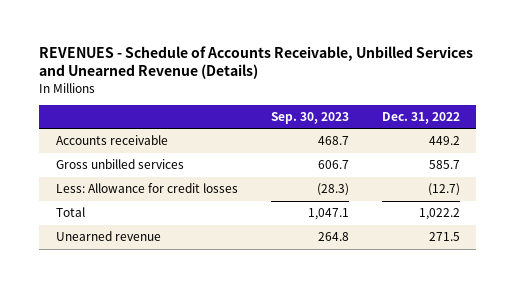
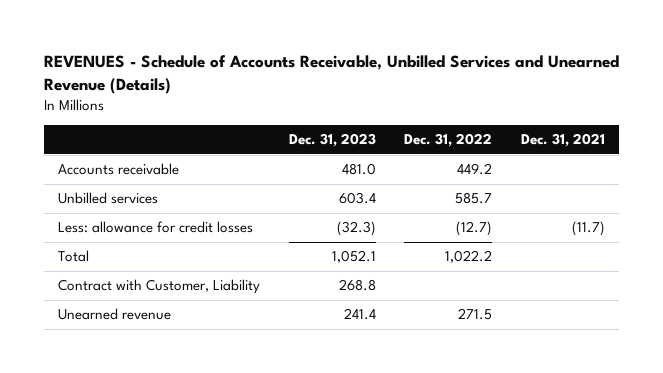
- | Sep. 30, 2023 | Dec. 31, 2022
+ | Dec. 31, 2023 | Dec. 31, 2022 | Dec. 31, 2021
- Gross unbilled services | 606.7 | 585.7
- Less: Allowance for credit losses | (28.3) | (12.7)
+ Unbilled services | 603.4 | 585.7 |
+ Less: allowance for credit losses | (32.3) | (12.7) | (11.7)
+ Contract with Customer, Liability | 268.8 | |

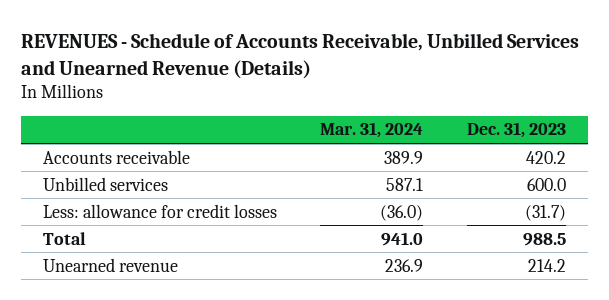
- | Dec. 31, 2023 | Dec. 31, 2022 | Dec. 31, 2021
+ | Mar. 31, 2024 | Dec. 31, 2023
- Accounts receivable | 481.0 | 449.2 |
- Unbilled services | 603.4 | 585.7 |
- Less: allowance for credit losses | (32.3) | (12.7) | (11.7)
- Total | 1,052.1 | 1,022.2 |
- Contract with Customer, Liability | 268.8 | |
- Unearned revenue | 241.4 | 271.5 |
+ Accounts receivable | 389.9 | 420.2
+ Unbilled services | 587.1 | 600.0
+ Less: allowance for credit losses | (36.0) | (31.7)
+ Total | 941.0 | 988.5
+ Unearned revenue | 236.9 | 214.2

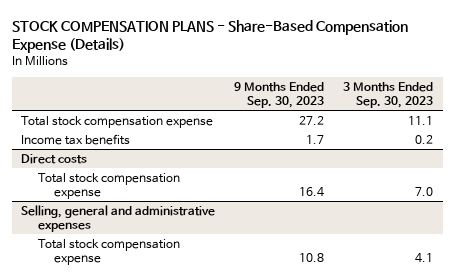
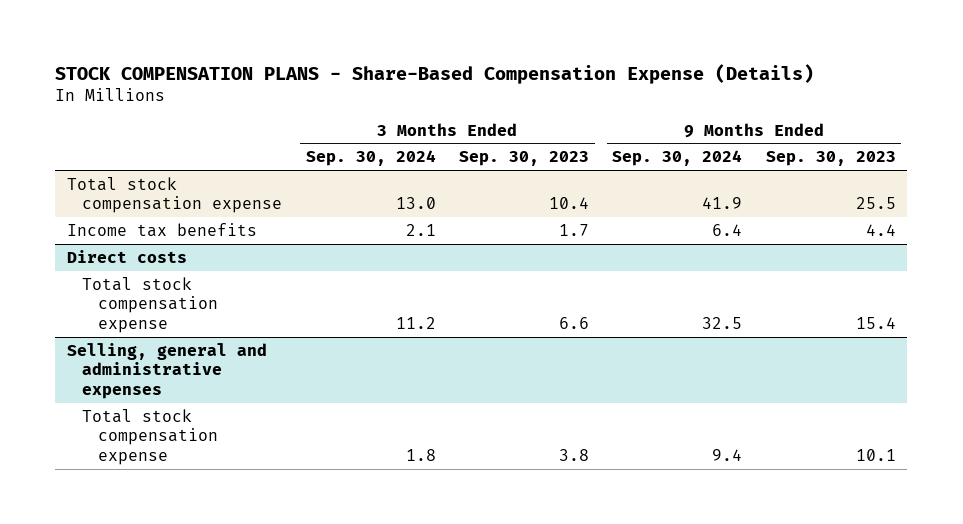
- | 9 Months Ended Sep. 30, 2023 | 3 Months Ended Sep. 30, 2023
+ | 3 Months Ended Sep. 30, 2024 | 3 Months Ended Sep. 30, 2023 | 9 Months Ended Sep. 30, 2024 | 9 Months Ended Sep. 30, 2023
- Total stock compensation expense | 27.2 | 11.1
- Income tax benefits | 1.7 | 0.2
+ Total stock compensation expense | 13.0 | 10.4 | 41.9 | 25.5
+ Income tax benefits | 2.1 | 1.7 | 6.4 | 4.4
@ Direct costs
- Total stock compensation expense | 16.4 | 7.0
+ Total stock compensation expense | 11.2 | 6.6 | 32.5 | 15.4
@ Selling, general and administrative expenses
- Total stock compensation expense | 10.8 | 4.1
+ Total stock compensation expense | 1.8 | 3.8 | 9.4 | 10.1

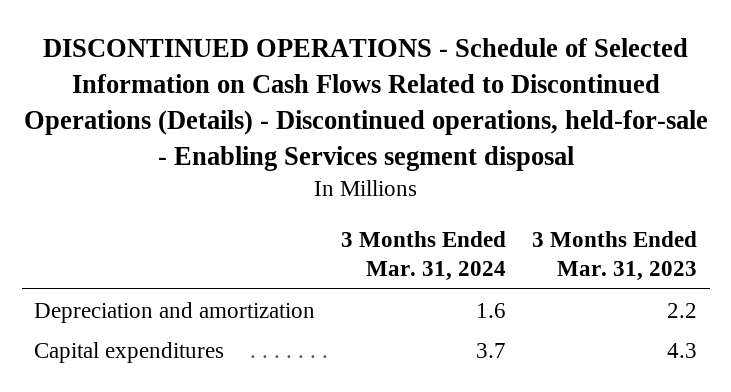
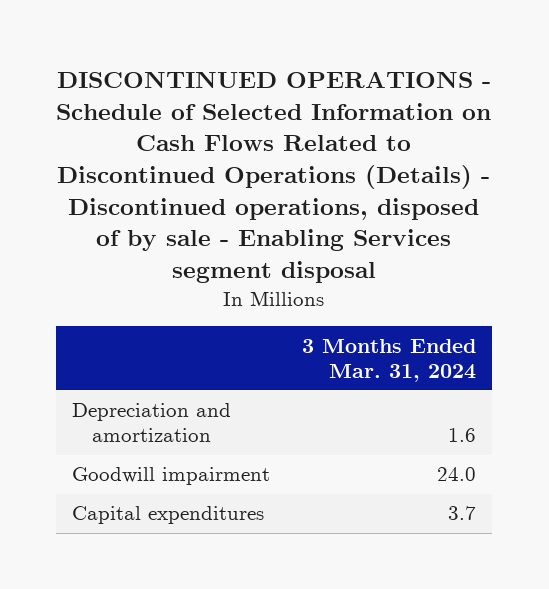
- DISCONTINUED OPERATIONS - Schedule of Selected Information on Cash Flows Related to Discontinued Operations (Details) - Discontinued operations, held-for-sale - Enabling Services segment disposal
+ DISCONTINUED OPERATIONS - Schedule of Selected Information on Cash Flows Related to Discontinued Operations (Details) - Discontinued operations, disposed of by sale - Enabling Services segment disposal
- | 3 Months Ended Mar. 31, 2024 | 3 Months Ended Mar. 31, 2023
+ | 3 Months Ended Mar. 31, 2024
+ Goodwill impairment | 24.0

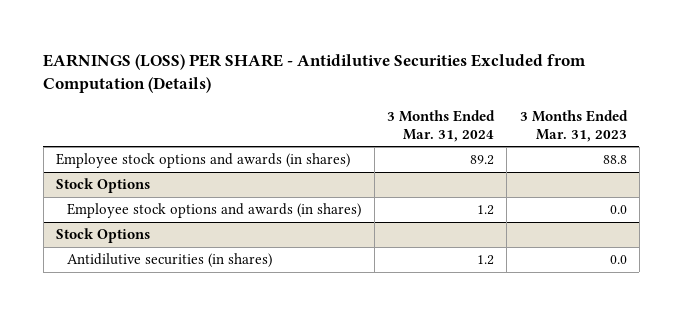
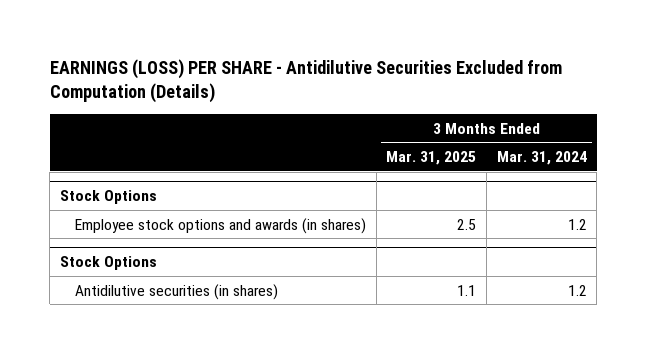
- | 3 Months Ended Mar. 31, 2024 | 3 Months Ended Mar. 31, 2023
+ | 3 Months Ended Mar. 31, 2025 | 3 Months Ended Mar. 31, 2024
- Employee stock options and awards (in shares) | 89.2 | 88.8

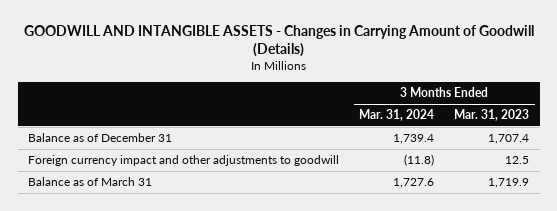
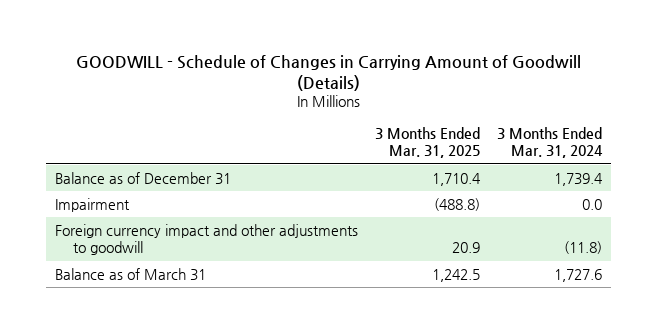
- GOODWILL AND INTANGIBLE ASSETS - Changes in Carrying Amount of Goodwill (Details)
+ GOODWILL - Schedule of Changes in Carrying Amount of Goodwill (Details)
- | 3 Months Ended Mar. 31, 2024 | 3 Months Ended Mar. 31, 2023
+ | 3 Months Ended Mar. 31, 2025 | 3 Months Ended Mar. 31, 2024
+ Impairment | (488.8) | 0.0

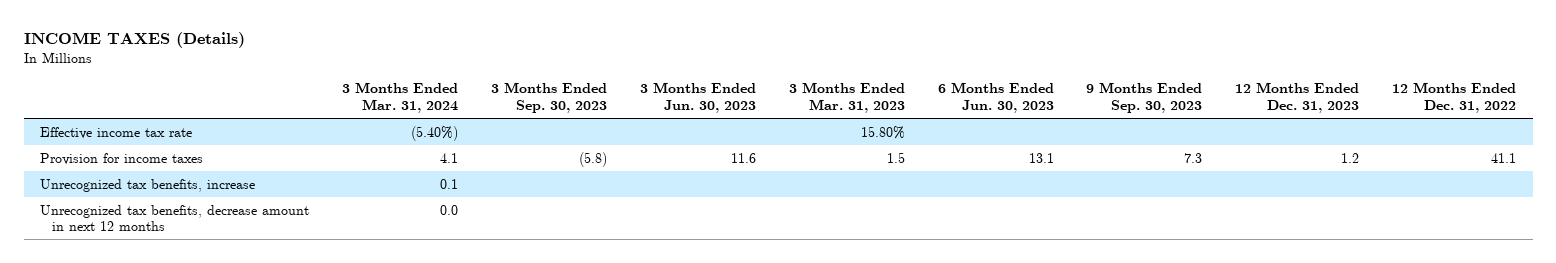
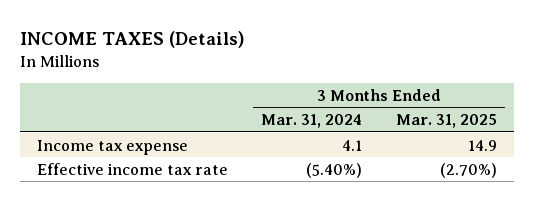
- | 3 Months Ended Mar. 31, 2024 | 3 Months Ended Sep. 30, 2023 | 3 Months Ended Jun. 30, 2023 | 3 Months Ended Mar. 31, 2023 | 6 Months Ended Jun. 30, 2023 | 9 Months Ended Sep. 30, 2023 | 12 Months Ended Dec. 31, 2023 | 12 Months Ended Dec. 31, 2022
+ | 3 Months Ended Mar. 31, 2024 | 3 Months Ended Mar. 31, 2025
+ Income tax expense | 4.1 | 14.9
- Provision for income taxes | 4.1 | (5.8) | 11.6 | 1.5 | 13.1 | 7.3 | 1.2 | 41.1
- Unrecognized tax benefits, increase | 0.1 | | | | | | |
- Unrecognized tax benefits, decrease amount in next 12 months | 0.0 | | | | | | |

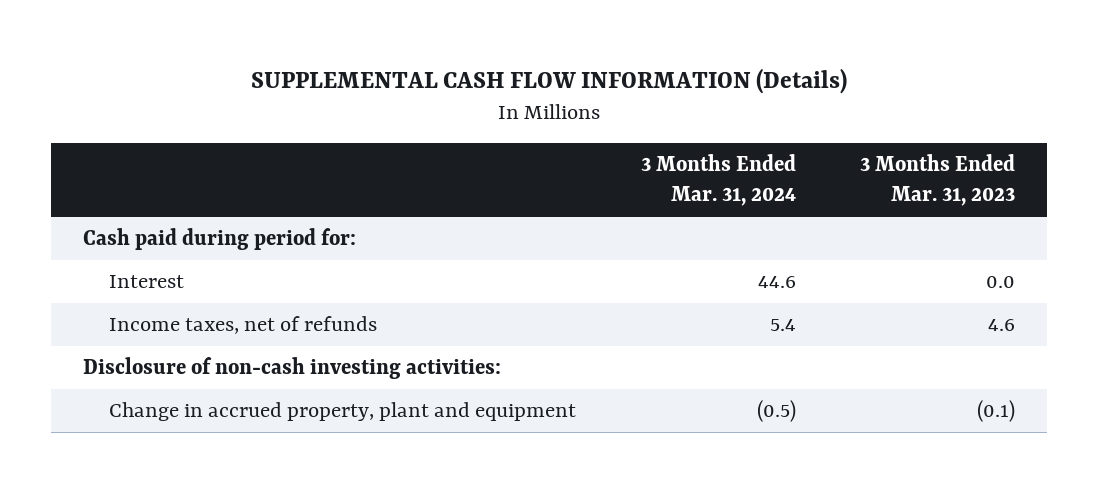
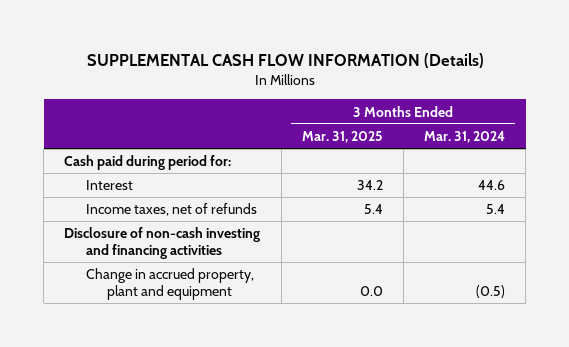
- | 3 Months Ended Mar. 31, 2024 | 3 Months Ended Mar. 31, 2023
+ | 3 Months Ended Mar. 31, 2025 | 3 Months Ended Mar. 31, 2024
- Disclosure of non-cash investing activities:
+ Disclosure of non-cash investing and financing activities

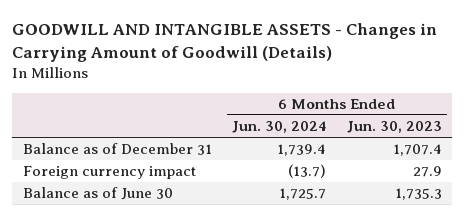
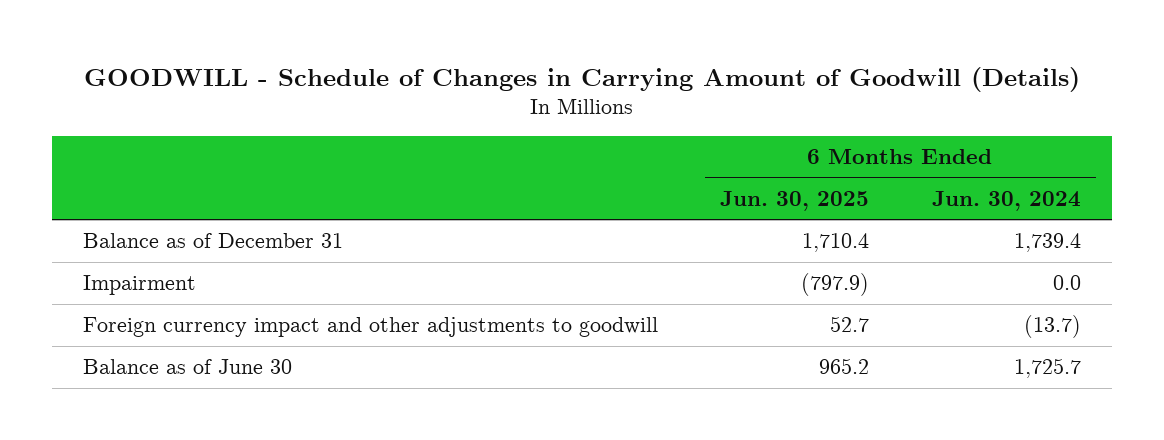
- GOODWILL AND INTANGIBLE ASSETS - Changes in Carrying Amount of Goodwill (Details)
+ GOODWILL - Schedule of Changes in Carrying Amount of Goodwill (Details)
- | 6 Months Ended Jun. 30, 2024 | 6 Months Ended Jun. 30, 2023
+ | 6 Months Ended Jun. 30, 2025 | 6 Months Ended Jun. 30, 2024
- Foreign currency impact | (13.7) | 27.9
+ Impairment | (797.9) | 0.0
+ Foreign currency impact and other adjustments to goodwill | 52.7 | (13.7)

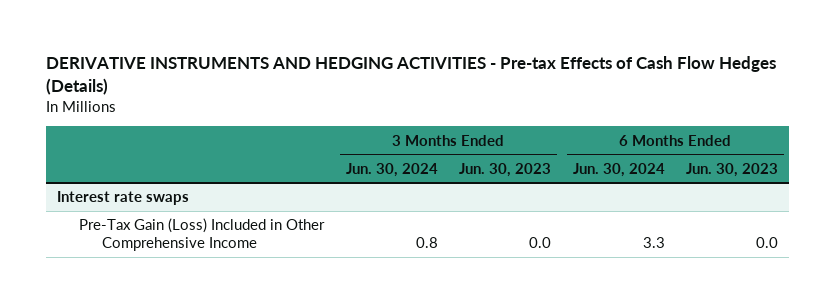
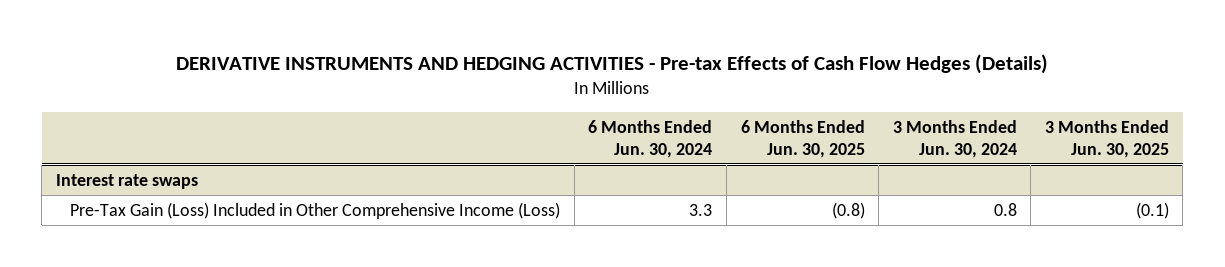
- | 3 Months Ended Jun. 30, 2024 | 3 Months Ended Jun. 30, 2023 | 6 Months Ended Jun. 30, 2024 | 6 Months Ended Jun. 30, 2023
+ | 6 Months Ended Jun. 30, 2024 | 6 Months Ended Jun. 30, 2025 | 3 Months Ended Jun. 30, 2024 | 3 Months Ended Jun. 30, 2025
@ Interest rate swaps
- Pre-Tax Gain (Loss) Included in Other Comprehensive Income | 0.8 | 0.0 | 3.3 | 0.0
+ Pre-Tax Gain (Loss) Included in Other Comprehensive Income (Loss) | 3.3 | (0.8) | 0.8 | (0.1)

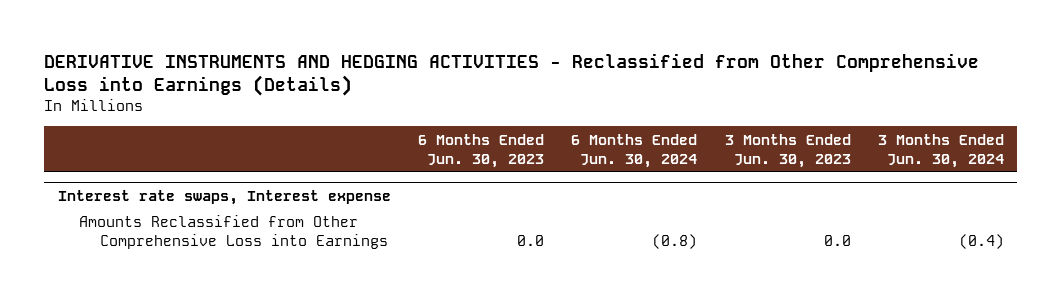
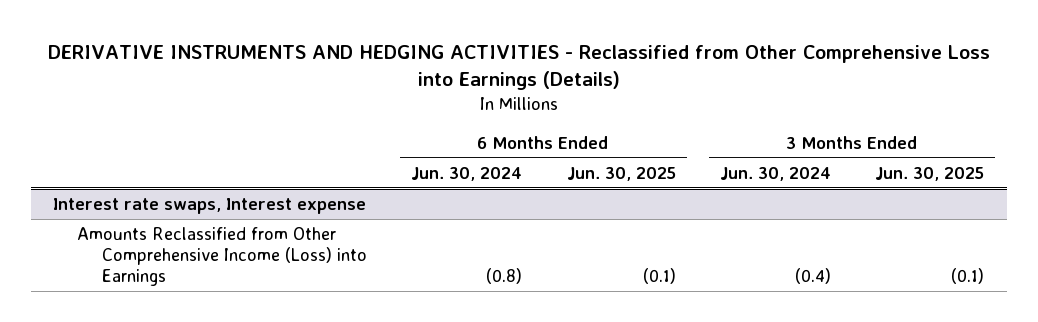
- | 6 Months Ended Jun. 30, 2023 | 6 Months Ended Jun. 30, 2024 | 3 Months Ended Jun. 30, 2023 | 3 Months Ended Jun. 30, 2024
+ | 6 Months Ended Jun. 30, 2024 | 6 Months Ended Jun. 30, 2025 | 3 Months Ended Jun. 30, 2024 | 3 Months Ended Jun. 30, 2025
@ Interest rate swaps, Interest expense
- Amounts Reclassified from Other Comprehensive Loss into Earnings | 0.0 | (0.8) | 0.0 | (0.4)
+ Amounts Reclassified from Other Comprehensive Income (Loss) into Earnings | (0.8) | (0.1) | (0.4) | (0.1)

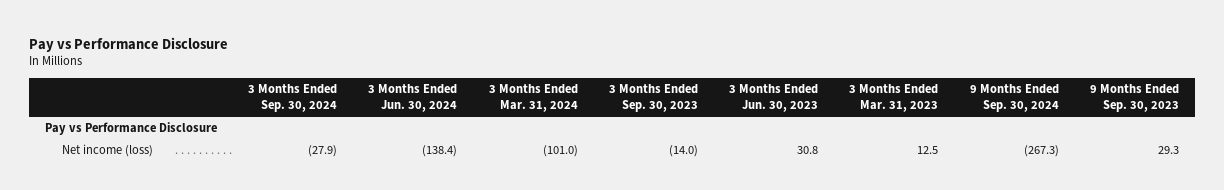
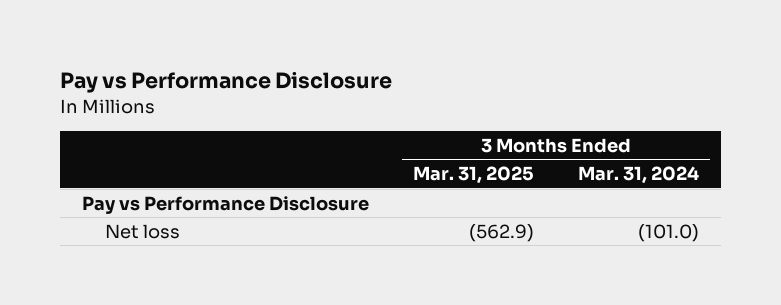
- | 3 Months Ended Sep. 30, 2024 | 3 Months Ended Jun. 30, 2024 | 3 Months Ended Mar. 31, 2024 | 3 Months Ended Sep. 30, 2023 | 3 Months Ended Jun. 30, 2023 | 3 Months Ended Mar. 31, 2023 | 9 Months Ended Sep. 30, 2024 | 9 Months Ended Sep. 30, 2023
+ | 3 Months Ended Mar. 31, 2025 | 3 Months Ended Mar. 31, 2024
- Net income (loss) | (27.9) | (138.4) | (101.0) | (14.0) | 30.8 | 12.5 | (267.3) | 29.3
+ Net loss | (562.9) | (101.0)

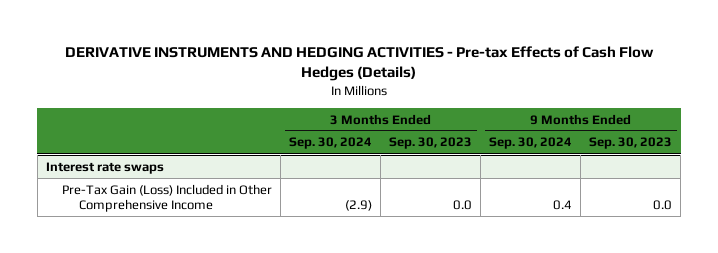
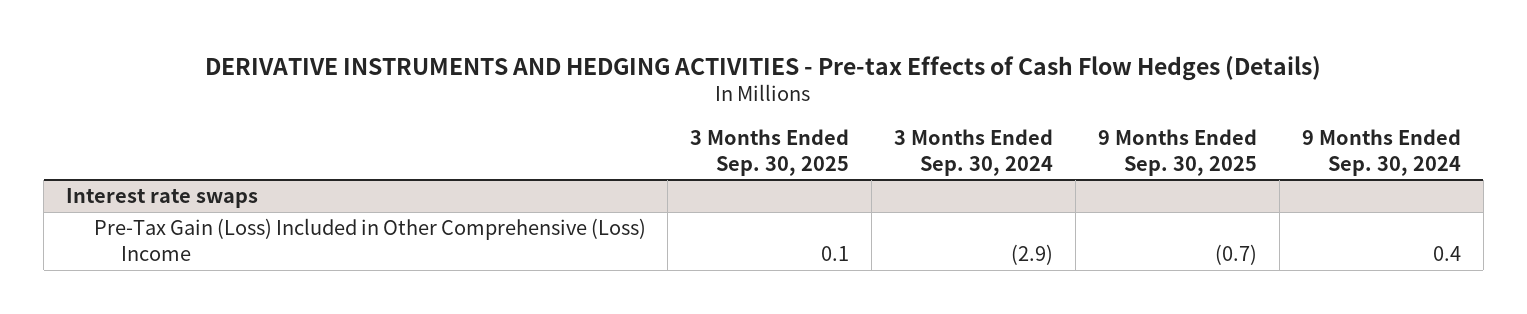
- | 3 Months Ended Sep. 30, 2024 | 3 Months Ended Sep. 30, 2023 | 9 Months Ended Sep. 30, 2024 | 9 Months Ended Sep. 30, 2023
+ | 3 Months Ended Sep. 30, 2025 | 3 Months Ended Sep. 30, 2024 | 9 Months Ended Sep. 30, 2025 | 9 Months Ended Sep. 30, 2024
@ Interest rate swaps
- Pre-Tax Gain (Loss) Included in Other Comprehensive Income | (2.9) | 0.0 | 0.4 | 0.0
+ Pre-Tax Gain (Loss) Included in Other Comprehensive (Loss) Income | 0.1 | (2.9) | (0.7) | 0.4

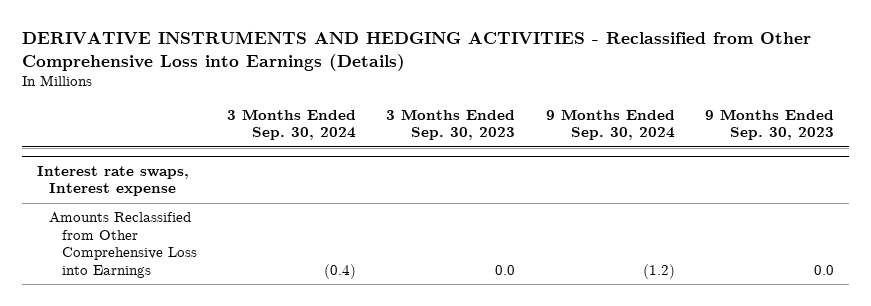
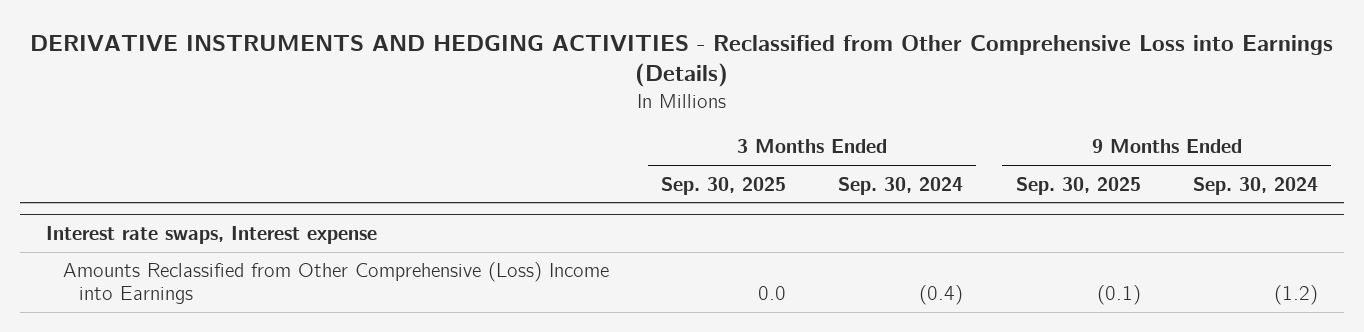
- | 3 Months Ended Sep. 30, 2024 | 3 Months Ended Sep. 30, 2023 | 9 Months Ended Sep. 30, 2024 | 9 Months Ended Sep. 30, 2023
+ | 3 Months Ended Sep. 30, 2025 | 3 Months Ended Sep. 30, 2024 | 9 Months Ended Sep. 30, 2025 | 9 Months Ended Sep. 30, 2024
@ Interest rate swaps, Interest expense
- Amounts Reclassified from Other Comprehensive Loss into Earnings | (0.4) | 0.0 | (1.2) | 0.0
+ Amounts Reclassified from Other Comprehensive (Loss) Income into Earnings | 0.0 | (0.4) | (0.1) | (1.2)

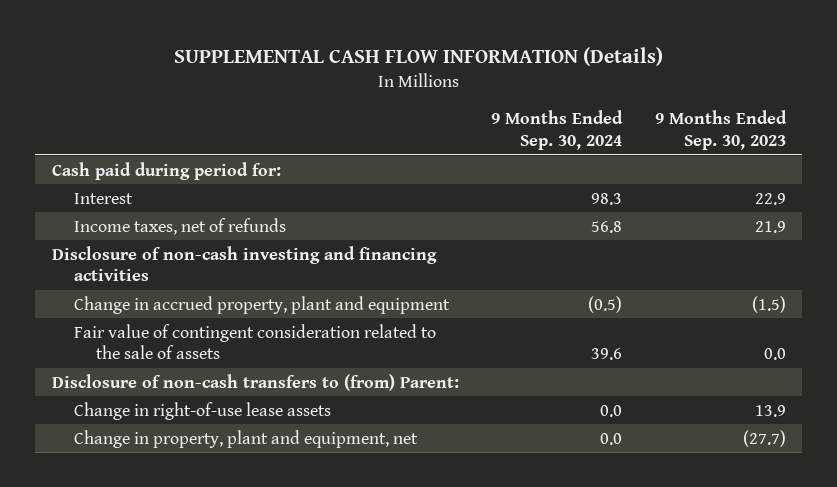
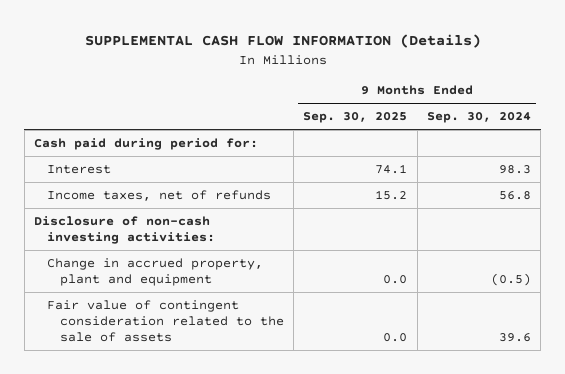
- | 9 Months Ended Sep. 30, 2024 | 9 Months Ended Sep. 30, 2023
+ | 9 Months Ended Sep. 30, 2025 | 9 Months Ended Sep. 30, 2024
- Disclosure of non-cash investing and financing activities
+ Disclosure of non-cash investing activities:
- Disclosure of non-cash transfers to (from) Parent:
- Change in right-of-use lease assets | 0.0 | 13.9
- Change in property, plant and equipment, net | 0.0 | (27.7)

